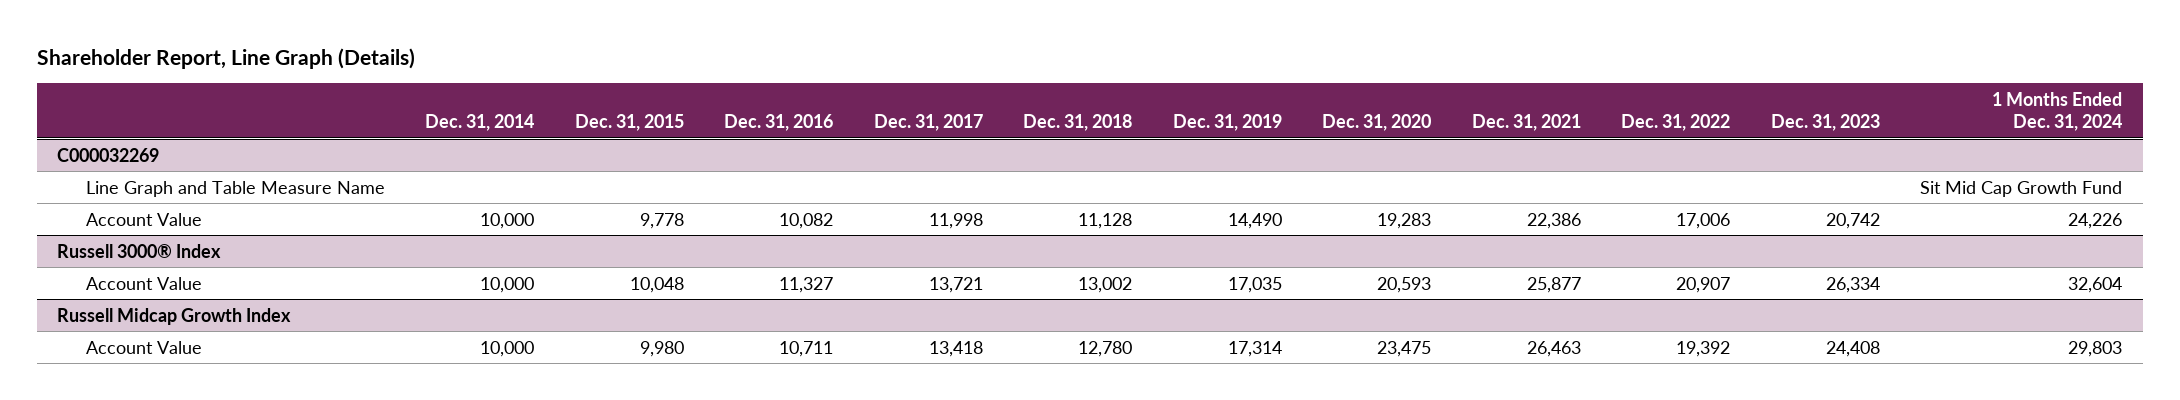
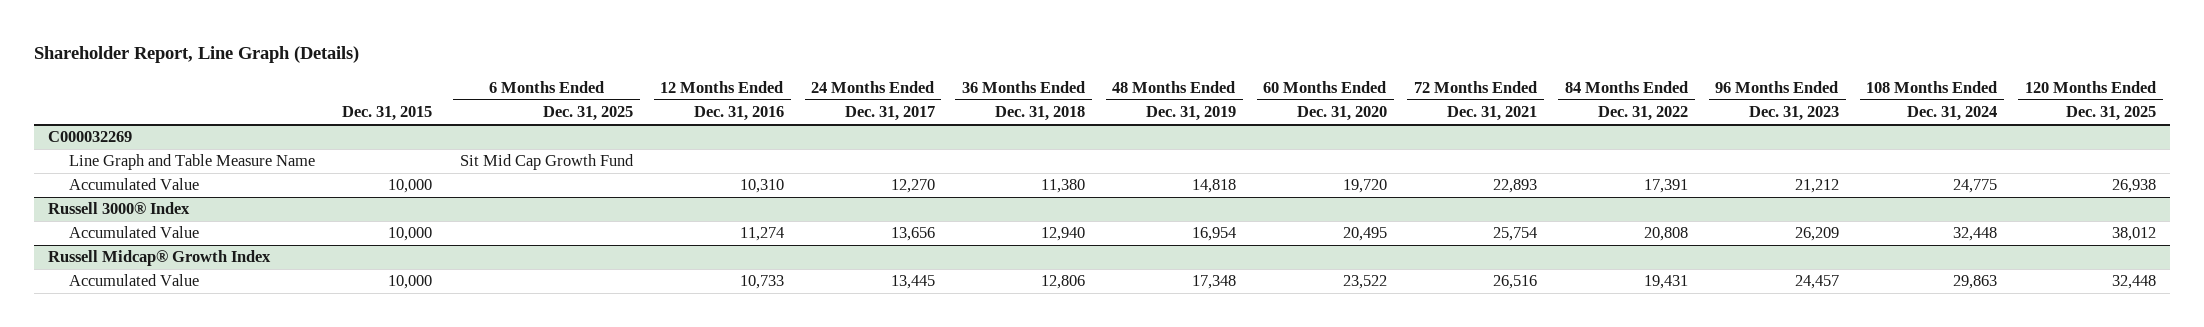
- | Dec. 31, 2014 | Dec. 31, 2015 | Dec. 31, 2016 | Dec. 31, 2017 | Dec. 31, 2018 | Dec. 31, 2019 | Dec. 31, 2020 | Dec. 31, 2021 | Dec. 31, 2022 | Dec. 31, 2023 | 1 Months Ended Dec. 31, 2024
+ | Dec. 31, 2015 | 6 Months Ended Dec. 31, 2025 | 12 Months Ended Dec. 31, 2016 | 24 Months Ended Dec. 31, 2017 | 36 Months Ended Dec. 31, 2018 | 48 Months Ended Dec. 31, 2019 | 60 Months Ended Dec. 31, 2020 | 72 Months Ended Dec. 31, 2021 | 84 Months Ended Dec. 31, 2022 | 96 Months Ended Dec. 31, 2023 | 108 Months Ended Dec. 31, 2024 | 120 Months Ended Dec. 31, 2025
@ C000032269
- Account Value | 10,000 | 9,778 | 10,082 | 11,998 | 11,128 | 14,490 | 19,283 | 22,386 | 17,006 | 20,742 | 24,226
+ Accumulated Value | 10,000 | | 10,310 | 12,270 | 11,380 | 14,818 | 19,720 | 22,893 | 17,391 | 21,212 | 24,775 | 26,938
@ Russell 3000® Index
- Account Value | 10,000 | 10,048 | 11,327 | 13,721 | 13,002 | 17,035 | 20,593 | 25,877 | 20,907 | 26,334 | 32,604
- Russell Midcap Growth Index
- Account Value | 10,000 | 9,980 | 10,711 | 13,418 | 12,780 | 17,314 | 23,475 | 26,463 | 19,392 | 24,408 | 29,803
@ Russell 3000® Index
+ Accumulated Value | 10,000 | | 11,274 | 13,656 | 12,940 | 16,954 | 20,495 | 25,754 | 20,808 | 26,209 | 32,448 | 38,012
+ Russell Midcap® Growth Index
+ Accumulated Value | 10,000 | | 10,733 | 13,445 | 12,806 | 17,348 | 23,522 | 26,516 | 19,431 | 24,457 | 29,863 | 32,448

